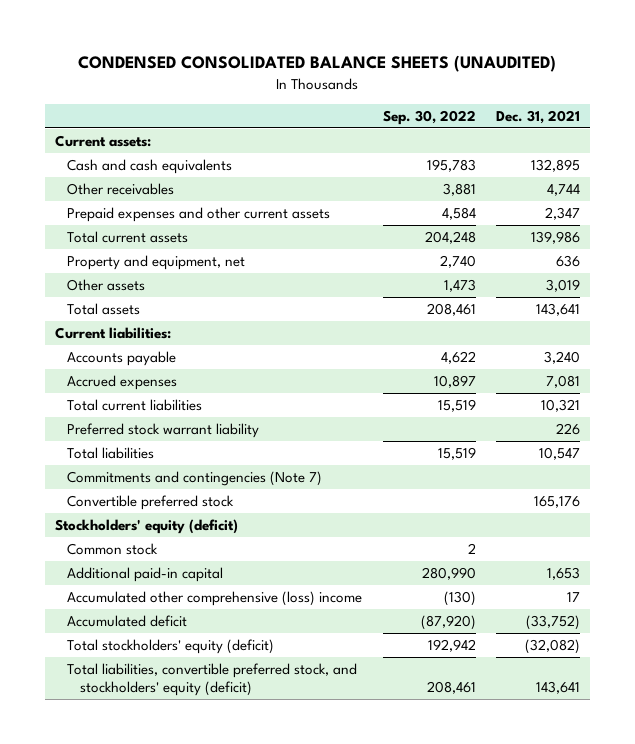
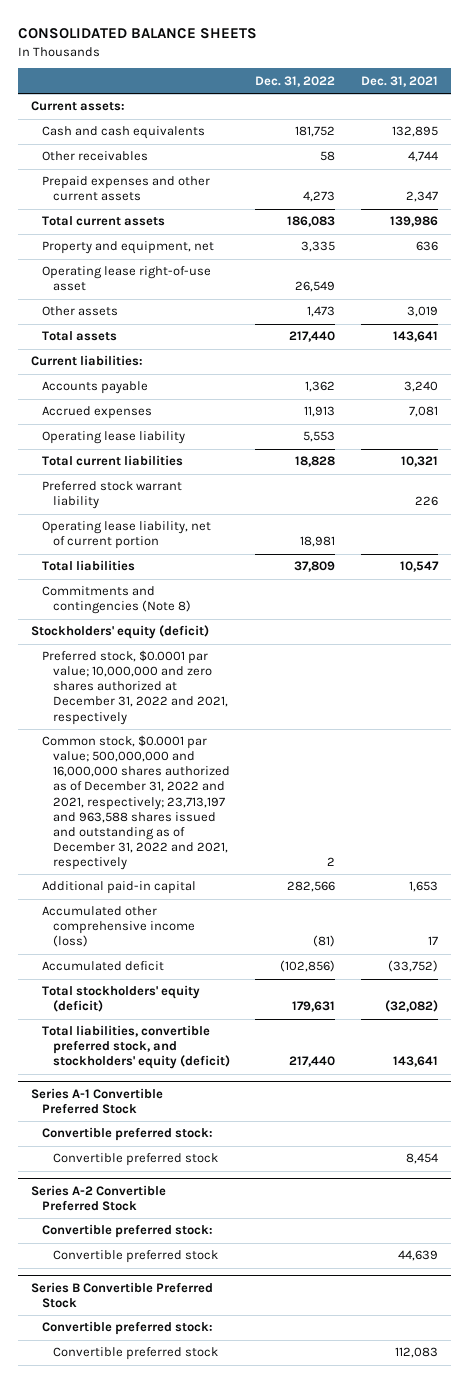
- CONDENSED CONSOLIDATED BALANCE SHEETS (UNAUDITED)
+ CONSOLIDATED BALANCE SHEETS
- | Sep. 30, 2022 | Dec. 31, 2021
+ | Dec. 31, 2022 | Dec. 31, 2021
+ Operating lease right-of-use asset | 26,549 |
+ Operating lease liability | 5,553 |
+ Operating lease liability, net of current portion | 18,981 |
- Commitments and contingencies (Note 7)
- Convertible preferred stock | | 165,176
+ Commitments and contingencies (Note 8)
- Common stock | 2 |
+ Preferred stock, $0.0001 par value; 10,000,000 and zero shares authorized at December 31, 2022 and 2021, respectively
+ Common stock, $0.0001 par value; 500,000,000 and 16,000,000 shares authorized as of December 31, 2022 and 2021, respectively; 23,713,197 and 963,588 shares issued and outstanding as of December 31, 2022 and 2021, respectively | 2 |
- Accumulated other comprehensive (loss) income | (130) | 17
+ Accumulated other comprehensive income (loss) | (81) | 17
+ Series A-1 Convertible Preferred Stock
+ Convertible preferred stock:
+ Convertible preferred stock | | 8,454
+ Series A-2 Convertible Preferred Stock
+ Convertible preferred stock:
+ Convertible preferred stock | | 44,639
+ Series B Convertible Preferred Stock
+ Convertible preferred stock:
+ Convertible preferred stock | | 112,083

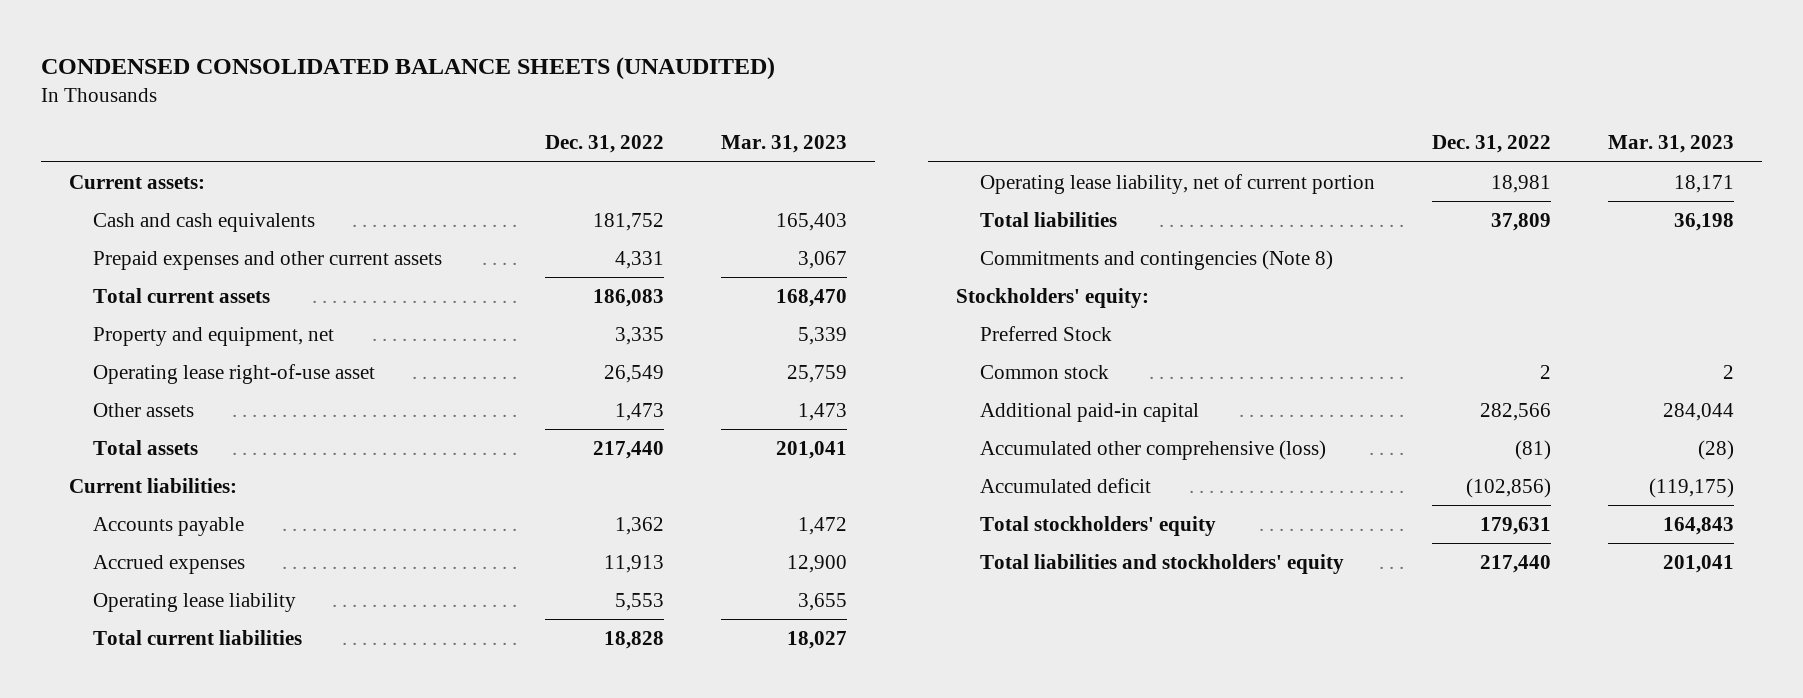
- CONSOLIDATED BALANCE SHEETS
+ CONDENSED CONSOLIDATED BALANCE SHEETS (UNAUDITED)
- | Dec. 31, 2022 | Dec. 31, 2021
+ | Dec. 31, 2022 | Mar. 31, 2023
- Other receivables | 58 | 4,744
- Prepaid expenses and other current assets | 4,273 | 2,347
+ Prepaid expenses and other current assets | 4,331 | 3,067
- Preferred stock warrant liability | | 226
- Stockholders' equity (deficit)
- Preferred stock, $0.0001 par value; 10,000,000 and zero shares authorized at December 31, 2022 and 2021, respectively
- Common stock, $0.0001 par value; 500,000,000 and 16,000,000 shares authorized as of December 31, 2022 and 2021, respectively; 23,713,197 and 963,588 shares issued and outstanding as of December 31, 2022 and 2021, respectively | 2 |
+ Stockholders' equity:
+ Preferred Stock
+ Common stock | 2 | 2
- Accumulated other comprehensive income (loss) | (81) | 17
+ Accumulated other comprehensive (loss) | (81) | (28)
- Total stockholders' equity (deficit) | 179,631 | (32,082)
- Total liabilities, convertible preferred stock, and stockholders' equity (deficit) | 217,440 | 143,641
- Series A-1 Convertible Preferred Stock
- Convertible preferred stock:
- Convertible preferred stock | | 8,454
- Series A-2 Convertible Preferred Stock
- Convertible preferred stock:
- Convertible preferred stock | | 44,639
- Series B Convertible Preferred Stock
- Convertible preferred stock:
- Convertible preferred stock | | 112,083
+ Total stockholders' equity | 179,631 | 164,843
+ Total liabilities and stockholders' equity | 217,440 | 201,041

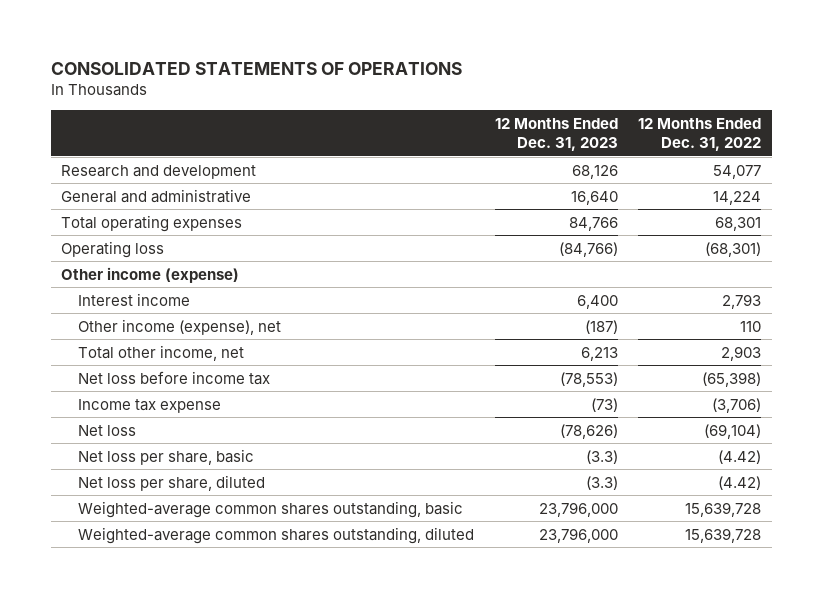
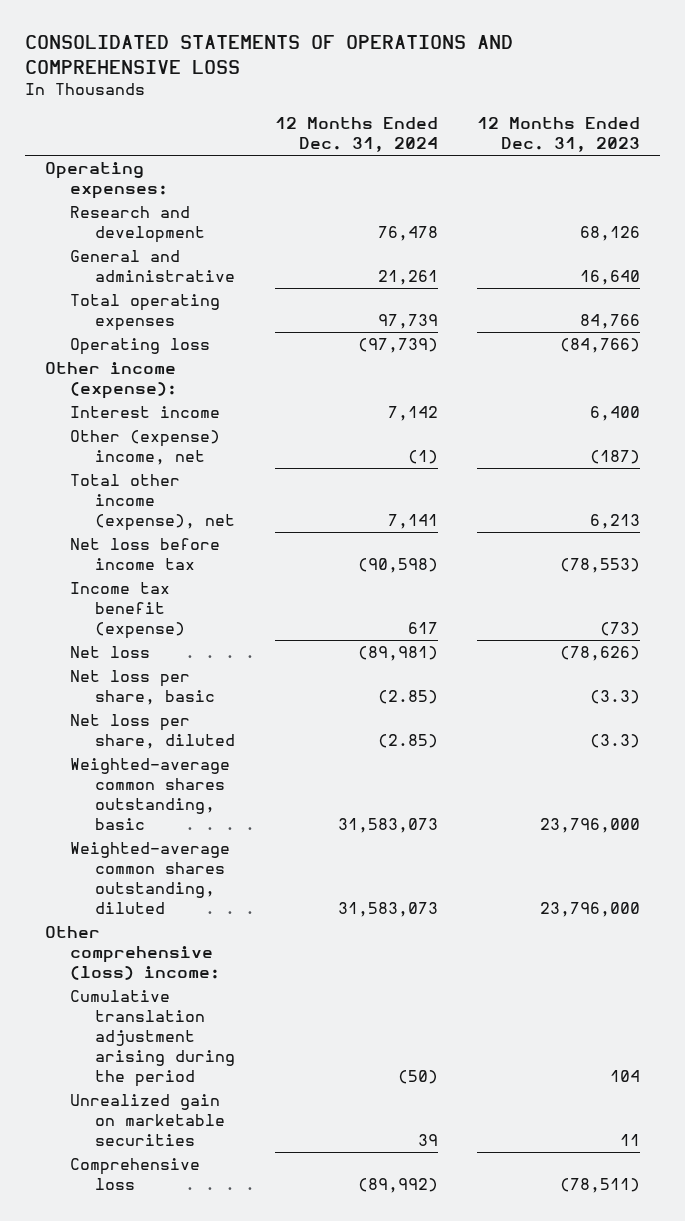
- CONSOLIDATED STATEMENTS OF OPERATIONS
+ CONSOLIDATED STATEMENTS OF OPERATIONS AND COMPREHENSIVE LOSS
- | 12 Months Ended Dec. 31, 2023 | 12 Months Ended Dec. 31, 2022
+ | 12 Months Ended Dec. 31, 2024 | 12 Months Ended Dec. 31, 2023
+ Operating expenses:
- Other income (expense)
+ Other income (expense):
- Other income (expense), net | (187) | 110
- Total other income, net | 6,213 | 2,903
+ Other (expense) income, net | (1) | (187)
+ Total other income (expense), net | 7,141 | 6,213
- Income tax expense | (73) | (3,706)
+ Income tax benefit (expense) | 617 | (73)
+ Other comprehensive (loss) income:
+ Cumulative translation adjustment arising during the period | (50) | 104
+ Unrealized gain on marketable securities | 39 | 11
+ Comprehensive loss | (89,992) | (78,511)

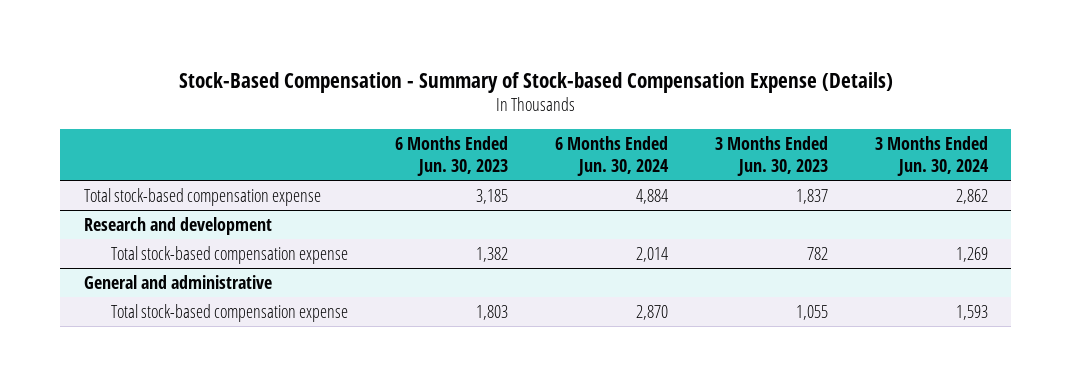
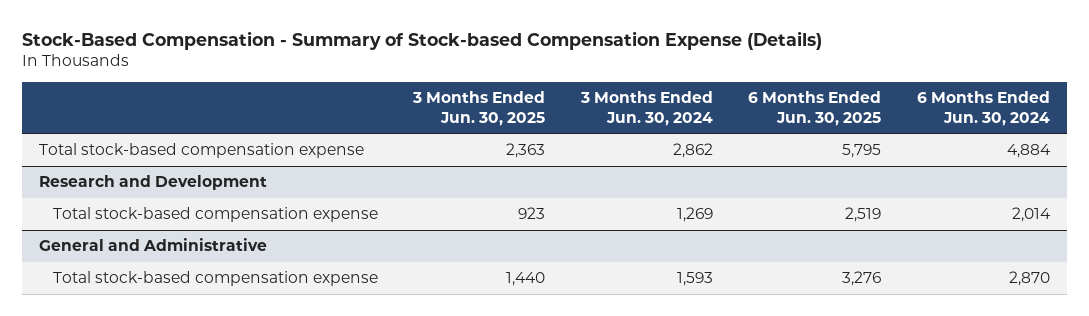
- | 6 Months Ended Jun. 30, 2023 | 6 Months Ended Jun. 30, 2024 | 3 Months Ended Jun. 30, 2023 | 3 Months Ended Jun. 30, 2024
+ | 3 Months Ended Jun. 30, 2025 | 3 Months Ended Jun. 30, 2024 | 6 Months Ended Jun. 30, 2025 | 6 Months Ended Jun. 30, 2024
- Research and development
+ Research and Development
- General and administrative
+ General and Administrative

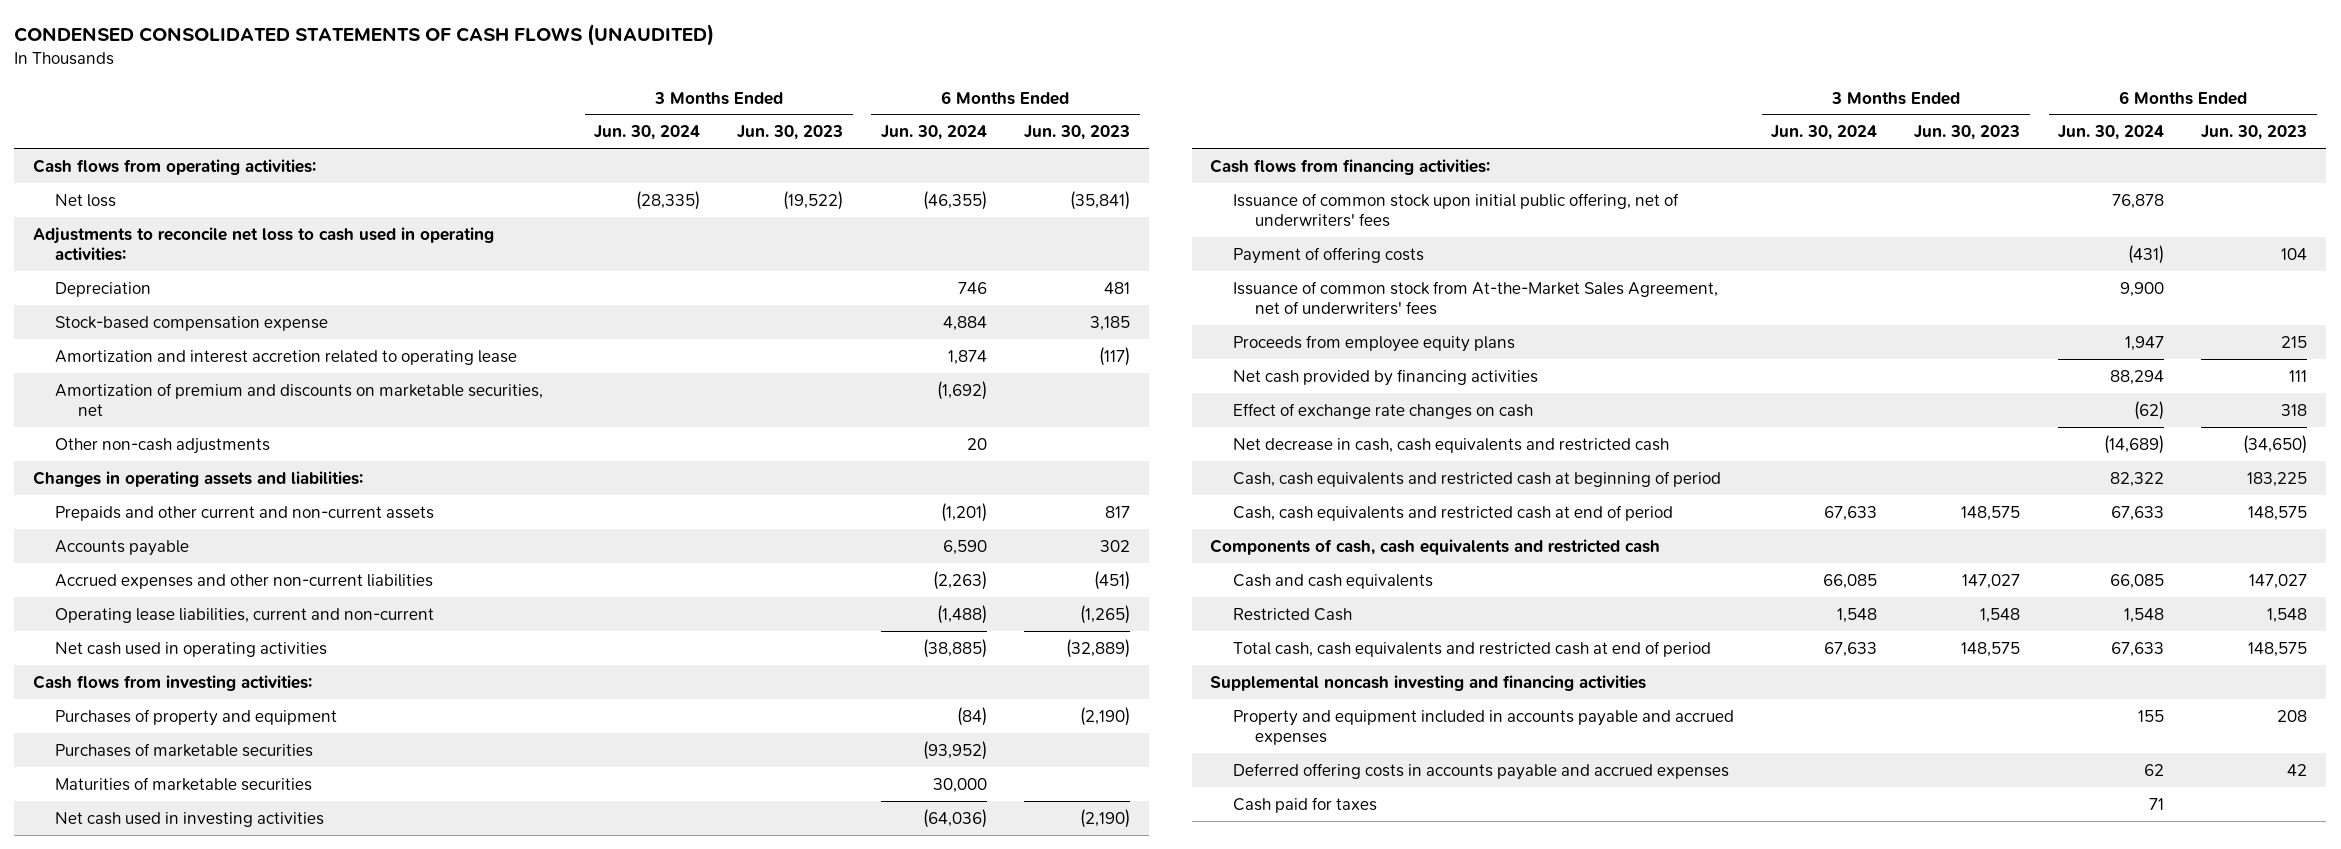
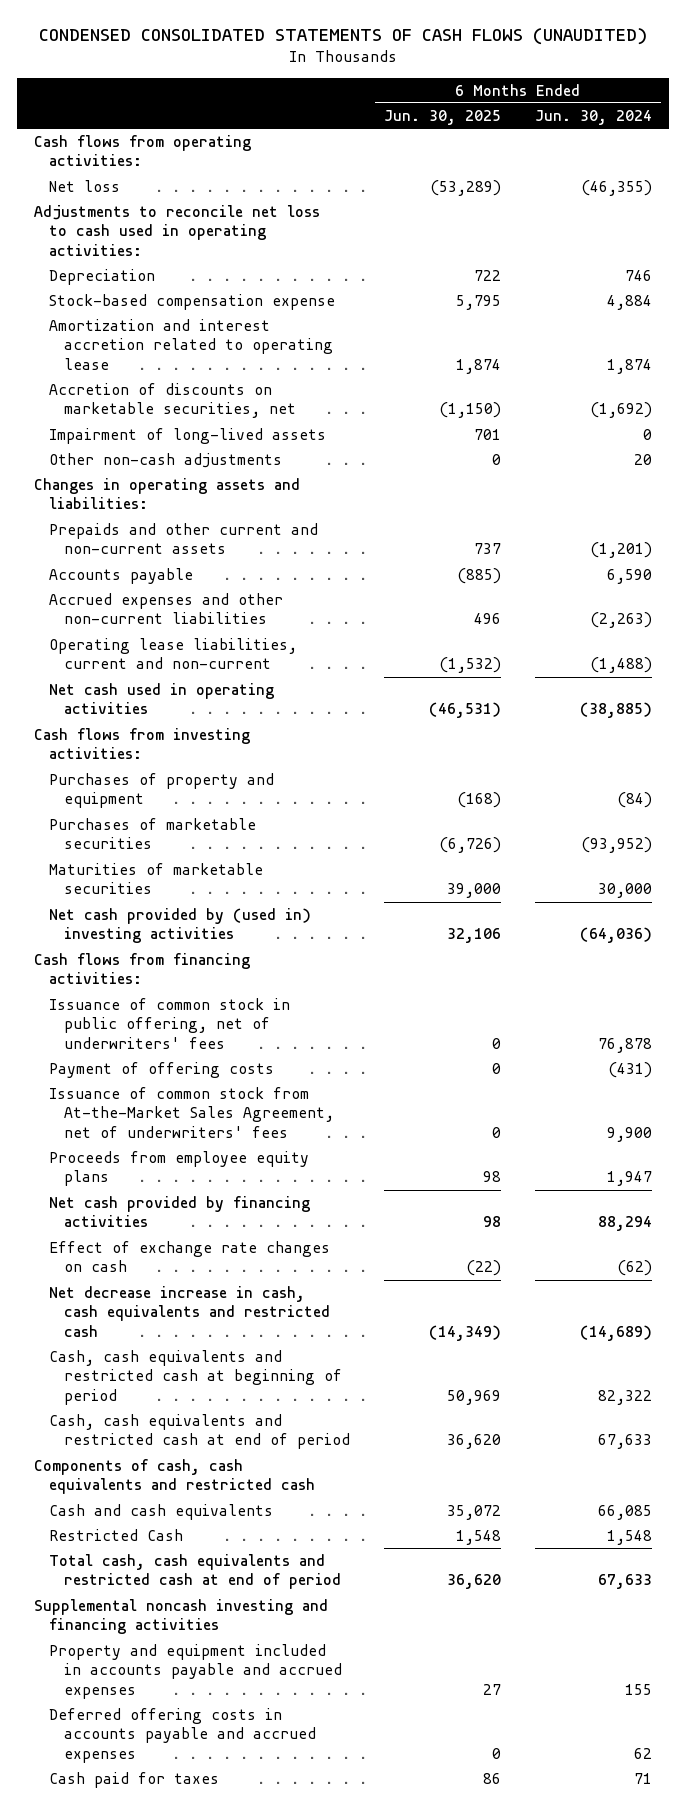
- | 3 Months Ended Jun. 30, 2024 | 3 Months Ended Jun. 30, 2023 | 6 Months Ended Jun. 30, 2024 | 6 Months Ended Jun. 30, 2023
+ | 6 Months Ended Jun. 30, 2025 | 6 Months Ended Jun. 30, 2024
- Amortization of premium and discounts on marketable securities, net | | | (1,692) |
+ Accretion of discounts on marketable securities, net | (1,150) | (1,692)
+ Impairment of long-lived assets | 701 | 0
- Net cash used in investing activities | | | (64,036) | (2,190)
+ Net cash provided by (used in) investing activities | 32,106 | (64,036)
- Issuance of common stock upon initial public offering, net of underwriters' fees | | | 76,878 |
+ Issuance of common stock in public offering, net of underwriters' fees | 0 | 76,878
- Net decrease in cash, cash equivalents and restricted cash | | | (14,689) | (34,650)
+ Net decrease increase in cash, cash equivalents and restricted cash | (14,349) | (14,689)

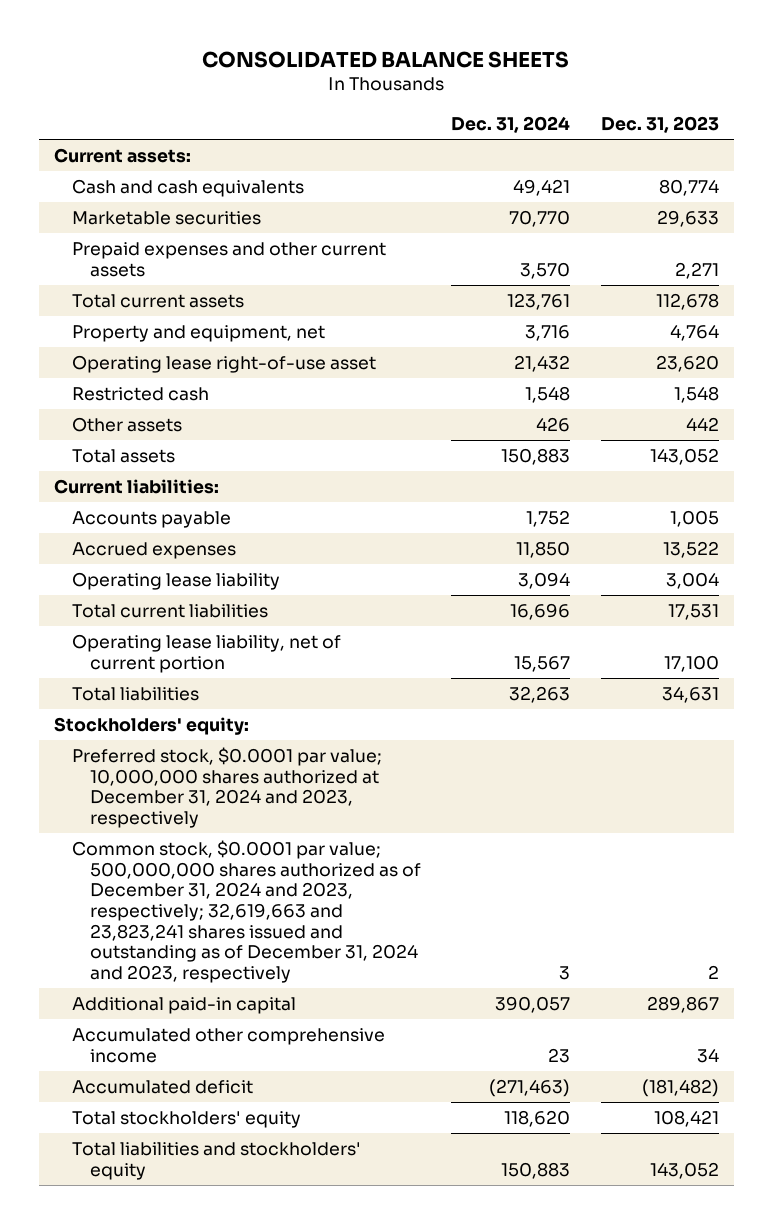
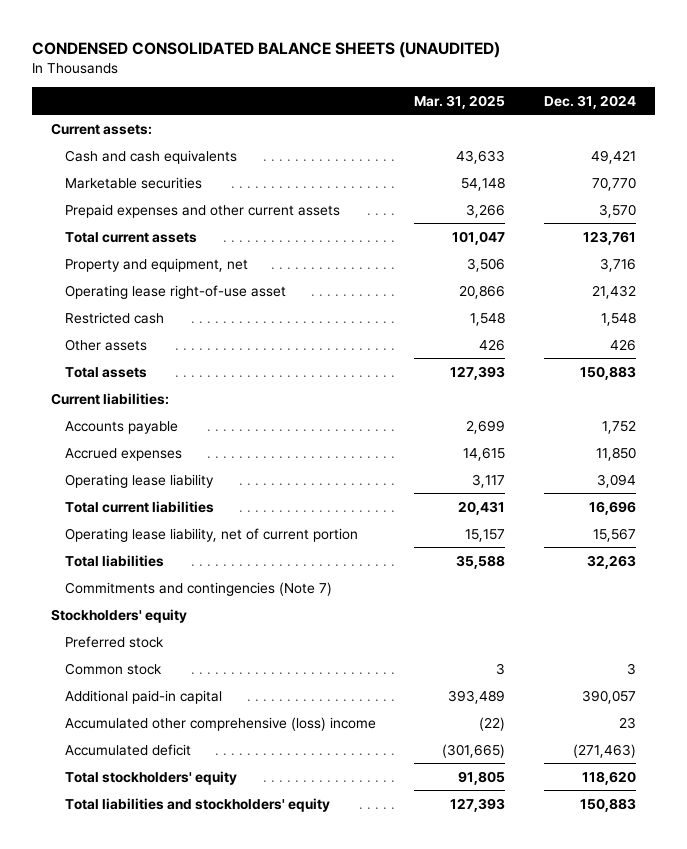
- CONSOLIDATED BALANCE SHEETS
+ CONDENSED CONSOLIDATED BALANCE SHEETS (UNAUDITED)
- | Dec. 31, 2024 | Dec. 31, 2023
+ | Mar. 31, 2025 | Dec. 31, 2024
- Stockholders' equity:
- Preferred stock, $0.0001 par value; 10,000,000 shares authorized at December 31, 2024 and 2023, respectively
- Common stock, $0.0001 par value; 500,000,000 shares authorized as of December 31, 2024 and 2023, respectively; 32,619,663 and 23,823,241 shares issued and outstanding as of December 31, 2024 and 2023, respectively | 3 | 2
+ Commitments and contingencies (Note 7)
+ Stockholders' equity
+ Preferred stock
+ Common stock | 3 | 3
- Accumulated other comprehensive income | 23 | 34
+ Accumulated other comprehensive (loss) income | (22) | 23

